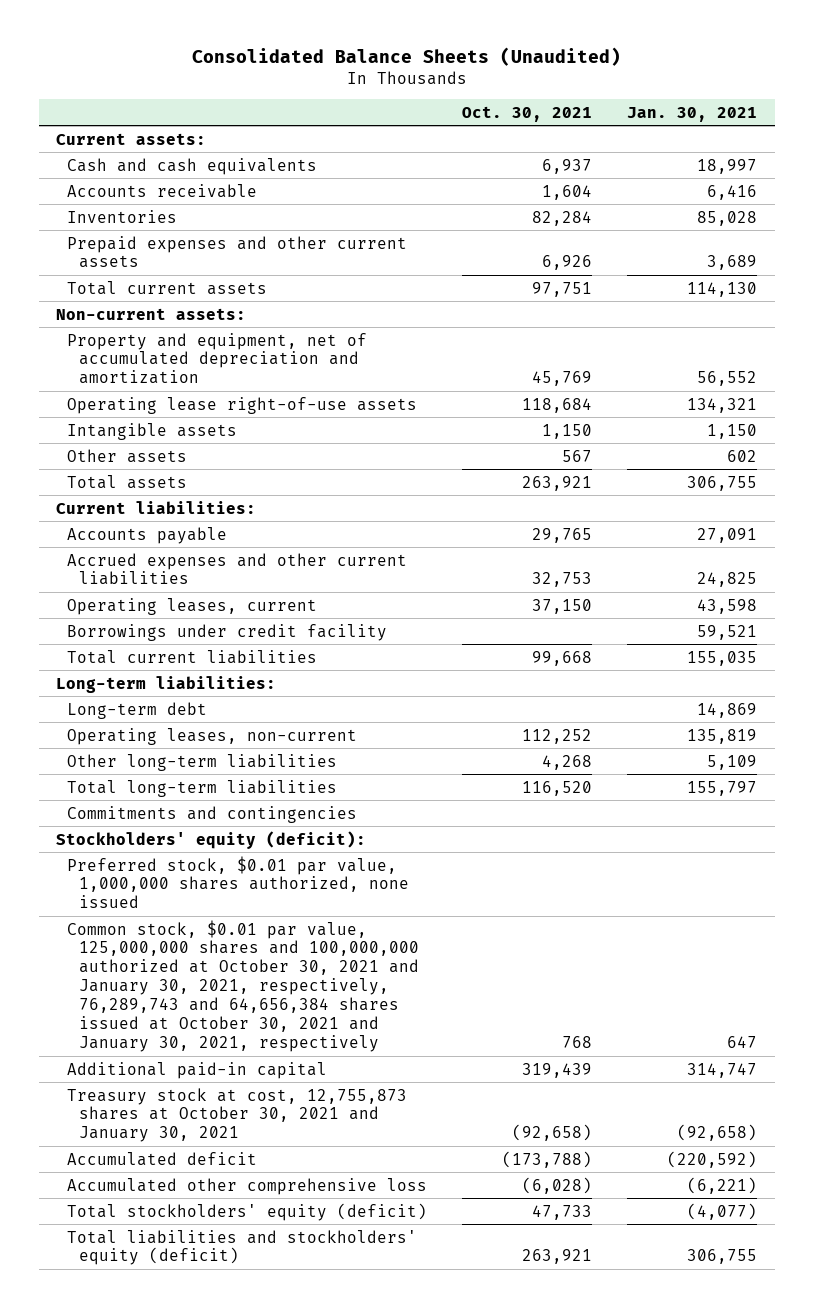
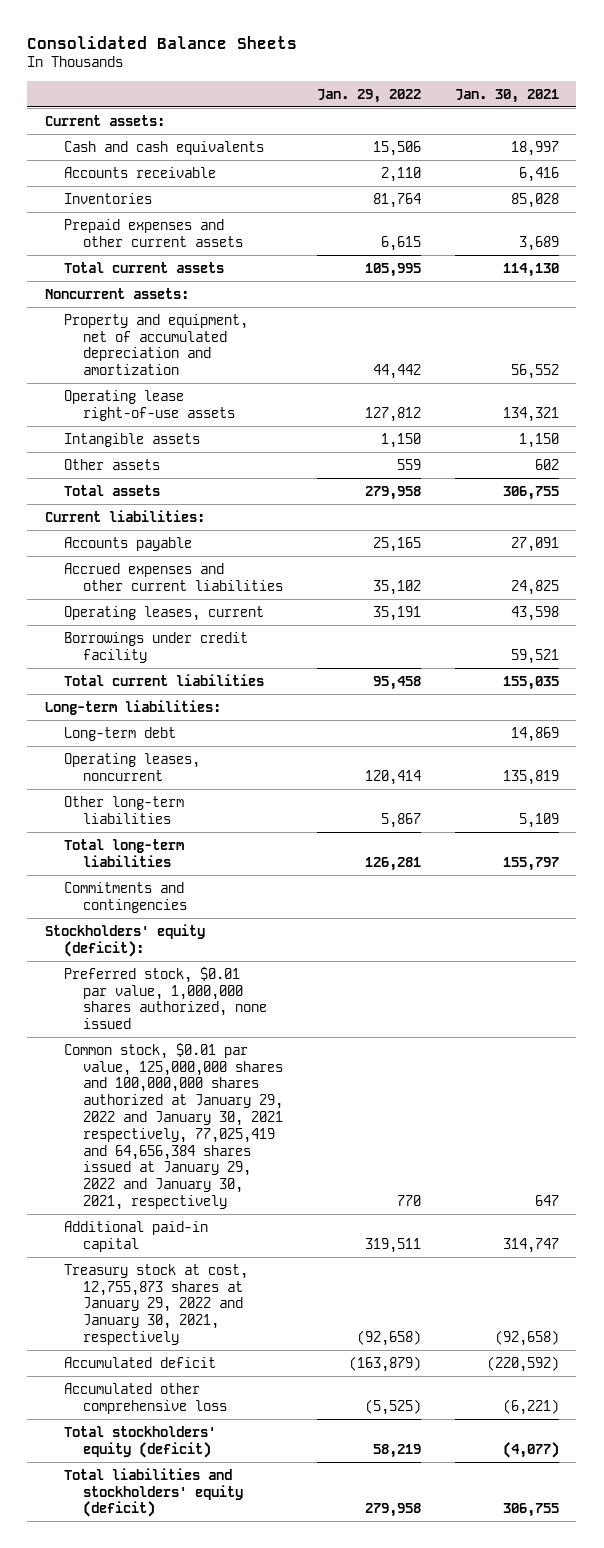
- Consolidated Balance Sheets (Unaudited)
+ Consolidated Balance Sheets
- | Oct. 30, 2021 | Jan. 30, 2021
+ | Jan. 29, 2022 | Jan. 30, 2021
- Non-current assets:
+ Noncurrent assets:
- Operating leases, non-current | 112,252 | 135,819
+ Operating leases, noncurrent | 120,414 | 135,819
- Common stock, $0.01 par value, 125,000,000 shares and 100,000,000 authorized at October 30, 2021 and January 30, 2021, respectively, 76,289,743 and 64,656,384 shares issued at October 30, 2021 and January 30, 2021, respectively | 768 | 647
+ Common stock, $0.01 par value, 125,000,000 shares and 100,000,000 shares authorized at January 29, 2022 and January 30, 2021 respectively, 77,025,419 and 64,656,384 shares issued at January 29, 2022 and January 30, 2021, respectively | 770 | 647
- Treasury stock at cost, 12,755,873 shares at October 30, 2021 and January 30, 2021 | (92,658) | (92,658)
+ Treasury stock at cost, 12,755,873 shares at January 29, 2022 and January 30, 2021, respectively | (92,658) | (92,658)

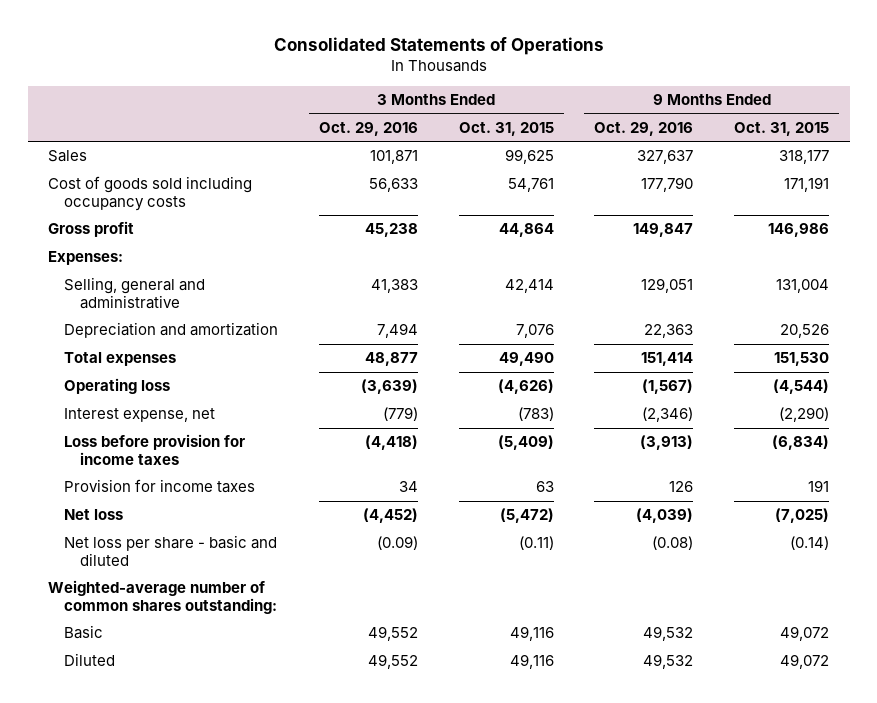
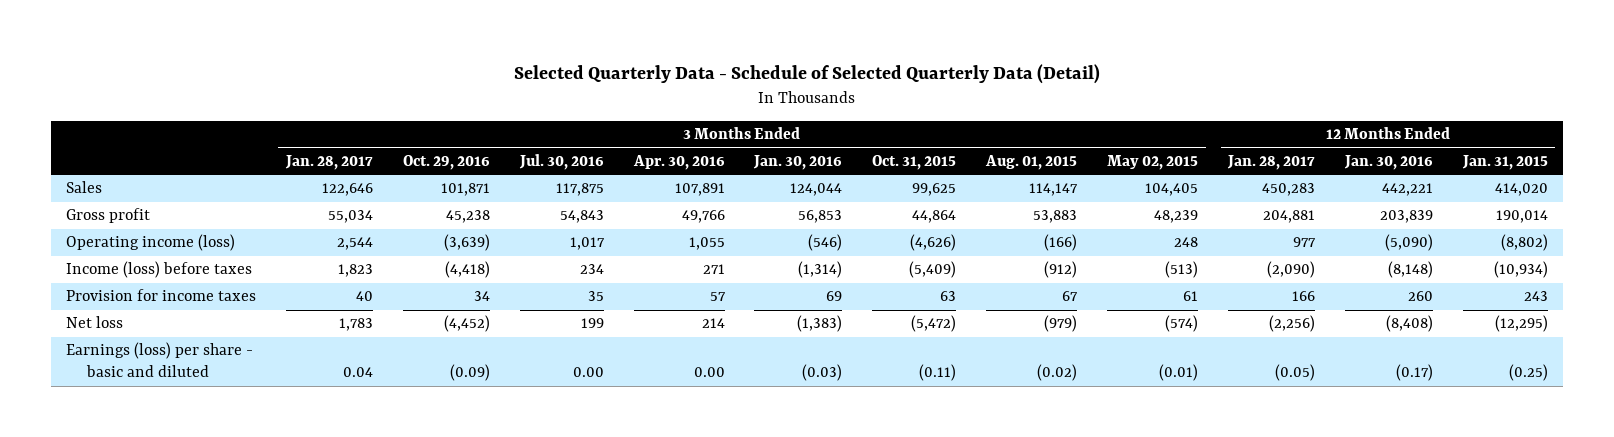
- Consolidated Statements of Operations
+ Selected Quarterly Data - Schedule of Selected Quarterly Data (Detail)
- | 3 Months Ended Oct. 29, 2016 | 3 Months Ended Oct. 31, 2015 | 9 Months Ended Oct. 29, 2016 | 9 Months Ended Oct. 31, 2015
+ | 3 Months Ended Jan. 28, 2017 | 3 Months Ended Oct. 29, 2016 | 3 Months Ended Jul. 30, 2016 | 3 Months Ended Apr. 30, 2016 | 3 Months Ended Jan. 30, 2016 | 3 Months Ended Oct. 31, 2015 | 3 Months Ended Aug. 01, 2015 | 3 Months Ended May 02, 2015 | 12 Months Ended Jan. 28, 2017 | 12 Months Ended Jan. 30, 2016 | 12 Months Ended Jan. 31, 2015
- Cost of goods sold including occupancy costs | 56,633 | 54,761 | 177,790 | 171,191
- Expenses:
- Selling, general and administrative | 41,383 | 42,414 | 129,051 | 131,004
- Depreciation and amortization | 7,494 | 7,076 | 22,363 | 20,526
- Total expenses | 48,877 | 49,490 | 151,414 | 151,530
- Operating loss | (3,639) | (4,626) | (1,567) | (4,544)
- Interest expense, net | (779) | (783) | (2,346) | (2,290)
- Loss before provision for income taxes | (4,418) | (5,409) | (3,913) | (6,834)
+ Operating income (loss) | 2,544 | (3,639) | 1,017 | 1,055 | (546) | (4,626) | (166) | 248 | 977 | (5,090) | (8,802)
+ Income (loss) before taxes | 1,823 | (4,418) | 234 | 271 | (1,314) | (5,409) | (912) | (513) | (2,090) | (8,148) | (10,934)
- Net loss per share - basic and diluted | (0.09) | (0.11) | (0.08) | (0.14)
- Weighted-average number of common shares outstanding:
- Basic | 49,552 | 49,116 | 49,532 | 49,072
- Diluted | 49,552 | 49,116 | 49,532 | 49,072
+ Earnings (loss) per share - basic and diluted | 0.04 | (0.09) | 0.00 | 0.00 | (0.03) | (0.11) | (0.02) | (0.01) | (0.05) | (0.17) | (0.25)

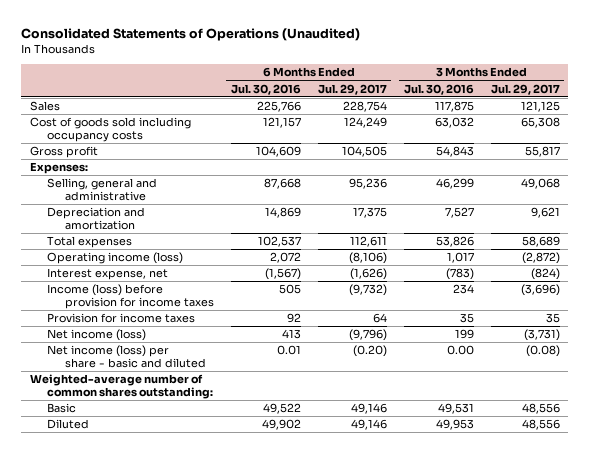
- Selected Quarterly Data - Schedule of Selected Quarterly Data (Detail)
+ Consolidated Statements of Operations (Unaudited)
- | 3 Months Ended Jan. 28, 2017 | 3 Months Ended Oct. 29, 2016 | 3 Months Ended Jul. 30, 2016 | 3 Months Ended Apr. 30, 2016 | 3 Months Ended Jan. 30, 2016 | 3 Months Ended Oct. 31, 2015 | 3 Months Ended Aug. 01, 2015 | 3 Months Ended May 02, 2015 | 12 Months Ended Jan. 28, 2017 | 12 Months Ended Jan. 30, 2016 | 12 Months Ended Jan. 31, 2015
+ | 6 Months Ended Jul. 30, 2016 | 6 Months Ended Jul. 29, 2017 | 3 Months Ended Jul. 30, 2016 | 3 Months Ended Jul. 29, 2017
+ Cost of goods sold including occupancy costs | 121,157 | 124,249 | 63,032 | 65,308
+ Expenses:
+ Selling, general and administrative | 87,668 | 95,236 | 46,299 | 49,068
+ Depreciation and amortization | 14,869 | 17,375 | 7,527 | 9,621
+ Total expenses | 102,537 | 112,611 | 53,826 | 58,689
- Income (loss) before taxes | 1,823 | (4,418) | 234 | 271 | (1,314) | (5,409) | (912) | (513) | (2,090) | (8,148) | (10,934)
+ Interest expense, net | (1,567) | (1,626) | (783) | (824)
+ Income (loss) before provision for income taxes | 505 | (9,732) | 234 | (3,696)
- Net loss | 1,783 | (4,452) | 199 | 214 | (1,383) | (5,472) | (979) | (574) | (2,256) | (8,408) | (12,295)
- Earnings (loss) per share - basic and diluted | 0.04 | (0.09) | 0.00 | 0.00 | (0.03) | (0.11) | (0.02) | (0.01) | (0.05) | (0.17) | (0.25)
+ Net income (loss) | 413 | (9,796) | 199 | (3,731)
+ Net income (loss) per share - basic and diluted | 0.01 | (0.20) | 0.00 | (0.08)
+ Weighted-average number of common shares outstanding:
+ Basic | 49,522 | 49,146 | 49,531 | 48,556
+ Diluted | 49,902 | 49,146 | 49,953 | 48,556

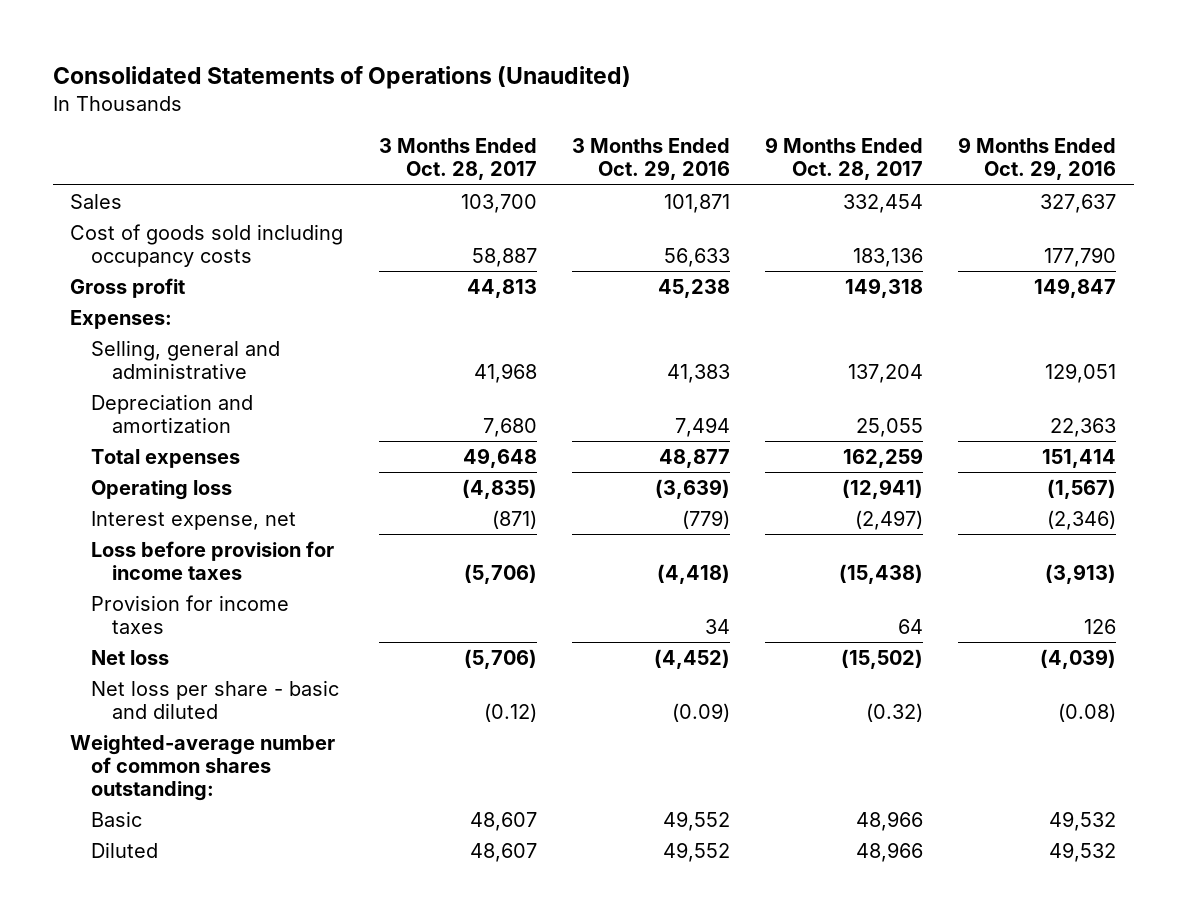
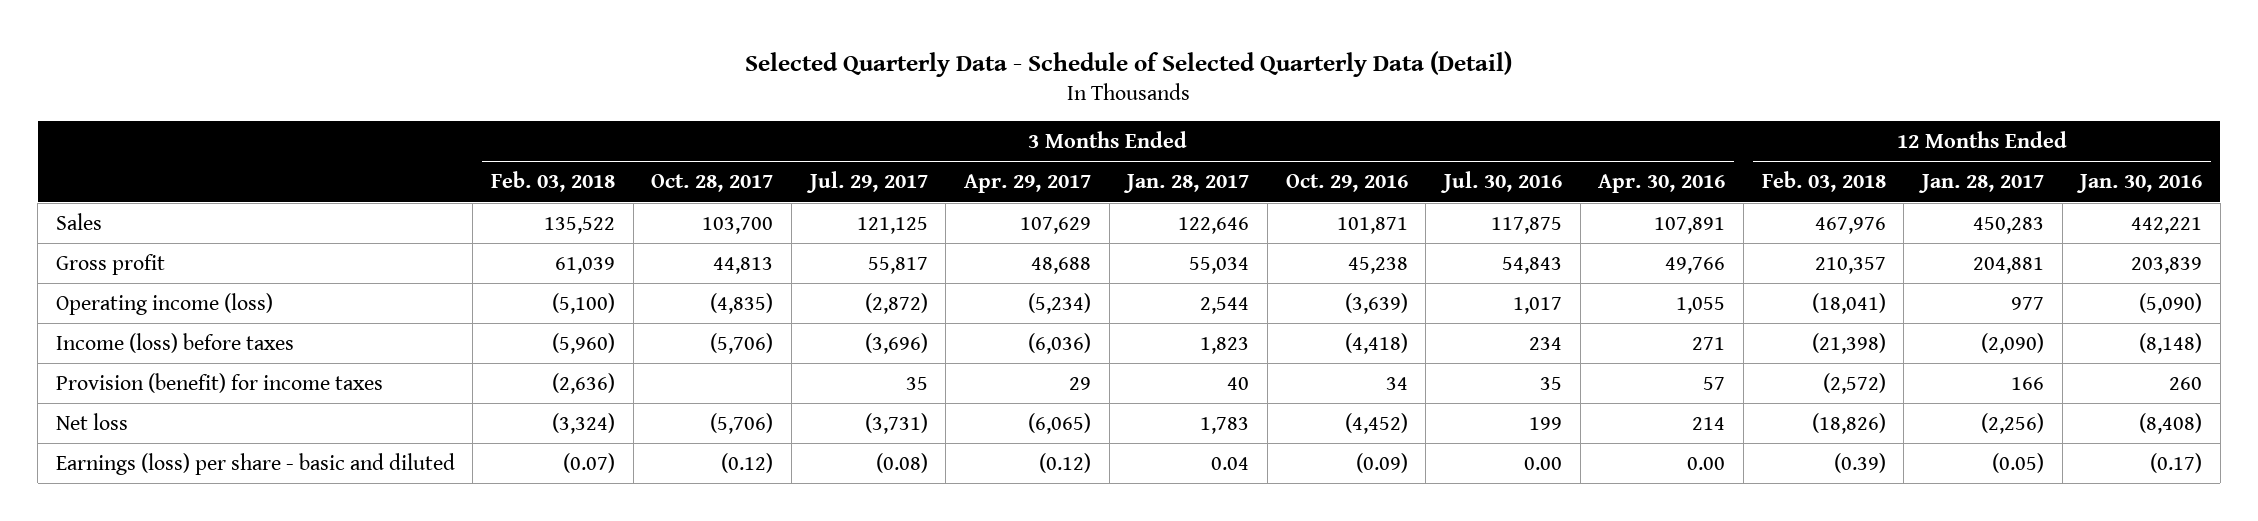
- Consolidated Statements of Operations (Unaudited)
+ Selected Quarterly Data - Schedule of Selected Quarterly Data (Detail)
- | 3 Months Ended Oct. 28, 2017 | 3 Months Ended Oct. 29, 2016 | 9 Months Ended Oct. 28, 2017 | 9 Months Ended Oct. 29, 2016
+ | 3 Months Ended Feb. 03, 2018 | 3 Months Ended Oct. 28, 2017 | 3 Months Ended Jul. 29, 2017 | 3 Months Ended Apr. 29, 2017 | 3 Months Ended Jan. 28, 2017 | 3 Months Ended Oct. 29, 2016 | 3 Months Ended Jul. 30, 2016 | 3 Months Ended Apr. 30, 2016 | 12 Months Ended Feb. 03, 2018 | 12 Months Ended Jan. 28, 2017 | 12 Months Ended Jan. 30, 2016
- Cost of goods sold including occupancy costs | 58,887 | 56,633 | 183,136 | 177,790
- Expenses:
- Selling, general and administrative | 41,968 | 41,383 | 137,204 | 129,051
- Depreciation and amortization | 7,680 | 7,494 | 25,055 | 22,363
- Total expenses | 49,648 | 48,877 | 162,259 | 151,414
- Operating loss | (4,835) | (3,639) | (12,941) | (1,567)
- Interest expense, net | (871) | (779) | (2,497) | (2,346)
- Loss before provision for income taxes | (5,706) | (4,418) | (15,438) | (3,913)
- Provision for income taxes | | 34 | 64 | 126
+ Operating income (loss) | (5,100) | (4,835) | (2,872) | (5,234) | 2,544 | (3,639) | 1,017 | 1,055 | (18,041) | 977 | (5,090)
+ Income (loss) before taxes | (5,960) | (5,706) | (3,696) | (6,036) | 1,823 | (4,418) | 234 | 271 | (21,398) | (2,090) | (8,148)
+ Provision (benefit) for income taxes | (2,636) | | 35 | 29 | 40 | 34 | 35 | 57 | (2,572) | 166 | 260
- Net loss per share - basic and diluted | (0.12) | (0.09) | (0.32) | (0.08)
- Weighted-average number of common shares outstanding:
- Basic | 48,607 | 49,552 | 48,966 | 49,532
- Diluted | 48,607 | 49,552 | 48,966 | 49,532
+ Earnings (loss) per share - basic and diluted | (0.07) | (0.12) | (0.08) | (0.12) | 0.04 | (0.09) | 0.00 | 0.00 | (0.39) | (0.05) | (0.17)

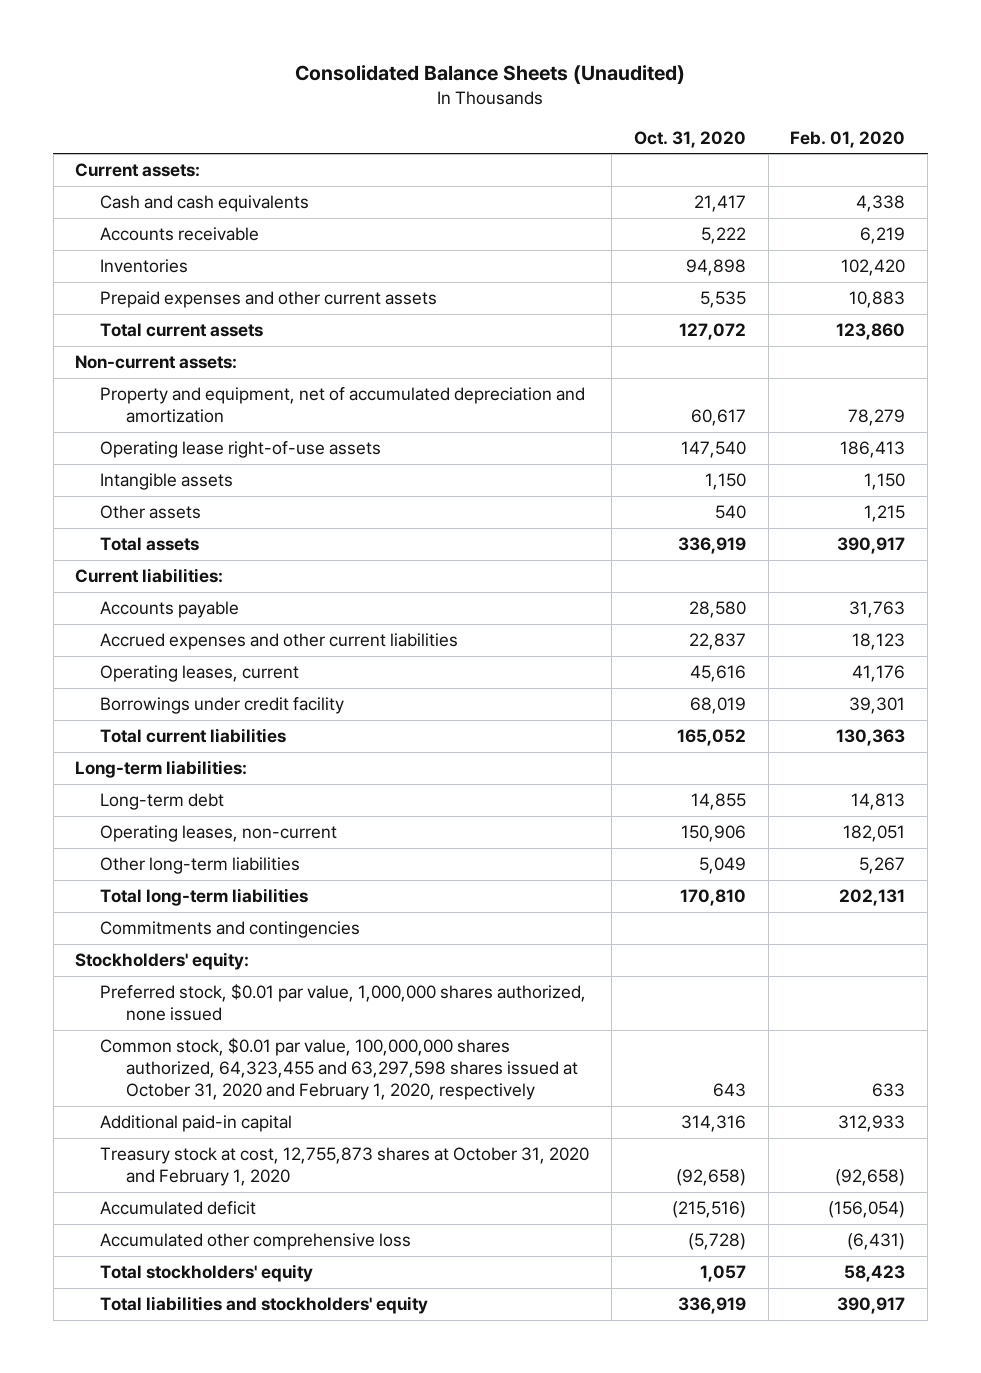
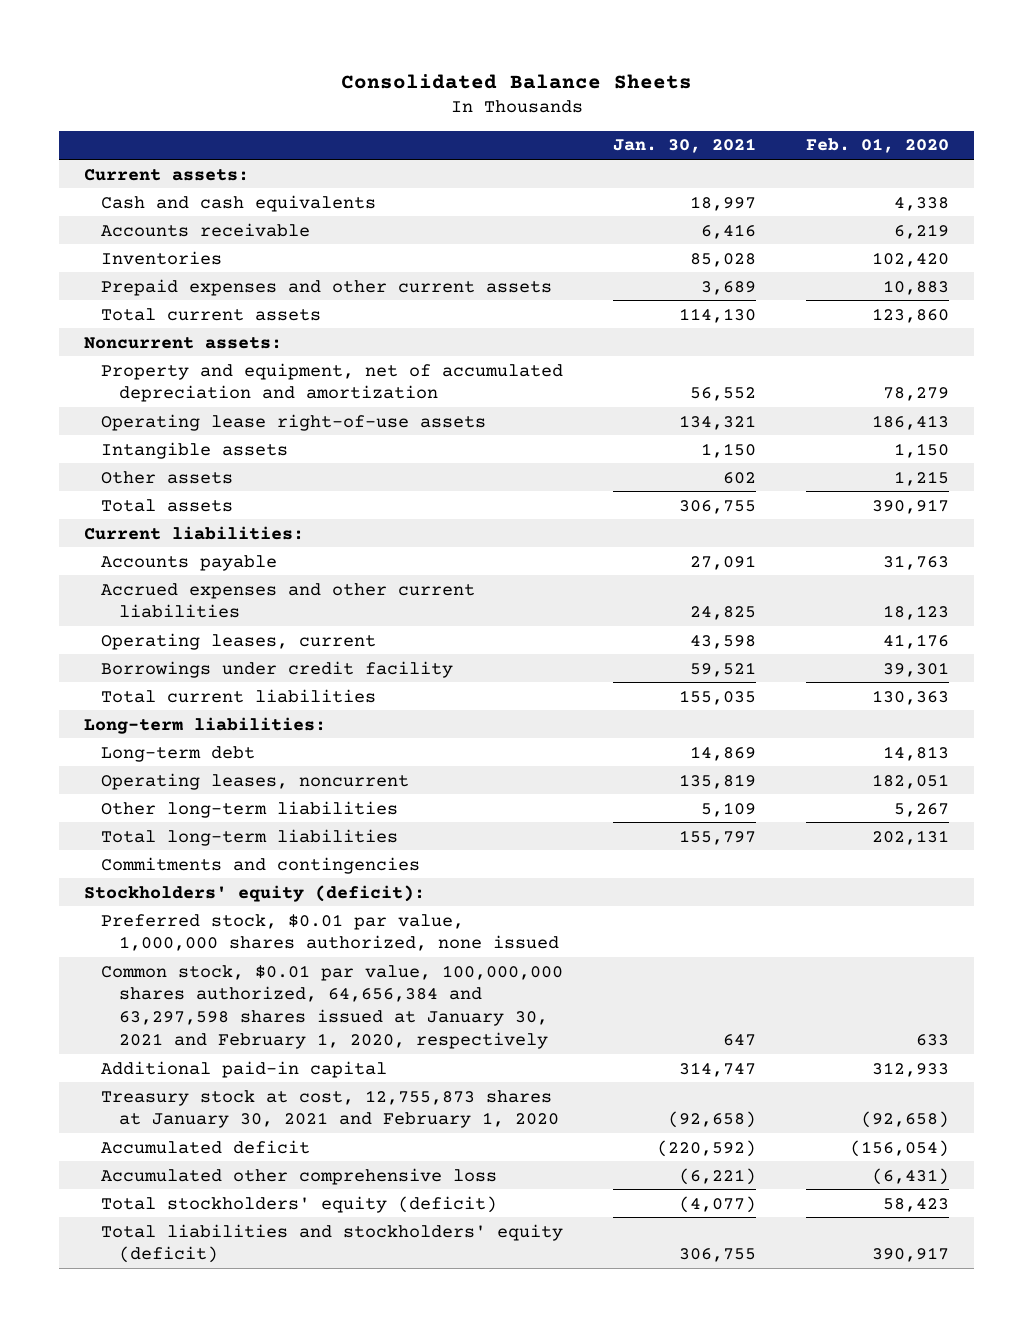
- Consolidated Balance Sheets (Unaudited)
+ Consolidated Balance Sheets
- | Oct. 31, 2020 | Feb. 01, 2020
+ | Jan. 30, 2021 | Feb. 01, 2020
- Non-current assets:
+ Noncurrent assets:
- Operating leases, non-current | 150,906 | 182,051
+ Operating leases, noncurrent | 135,819 | 182,051
- Stockholders' equity:
+ Stockholders' equity (deficit):
- Common stock, $0.01 par value, 100,000,000 shares authorized, 64,323,455 and 63,297,598 shares issued at October 31, 2020 and February 1, 2020, respectively | 643 | 633
+ Common stock, $0.01 par value, 100,000,000 shares authorized, 64,656,384 and 63,297,598 shares issued at January 30, 2021 and February 1, 2020, respectively | 647 | 633
- Treasury stock at cost, 12,755,873 shares at October 31, 2020 and February 1, 2020 | (92,658) | (92,658)
+ Treasury stock at cost, 12,755,873 shares at January 30, 2021 and February 1, 2020 | (92,658) | (92,658)
- Total stockholders' equity | 1,057 | 58,423
- Total liabilities and stockholders' equity | 336,919 | 390,917
+ Total stockholders' equity (deficit) | (4,077) | 58,423
+ Total liabilities and stockholders' equity (deficit) | 306,755 | 390,917

